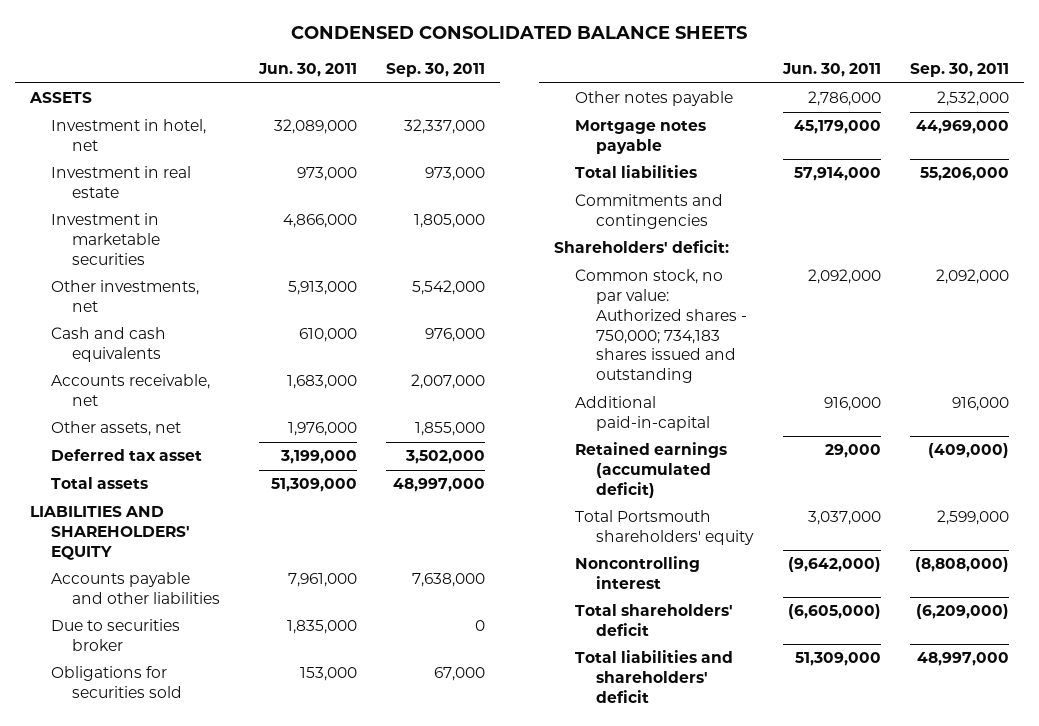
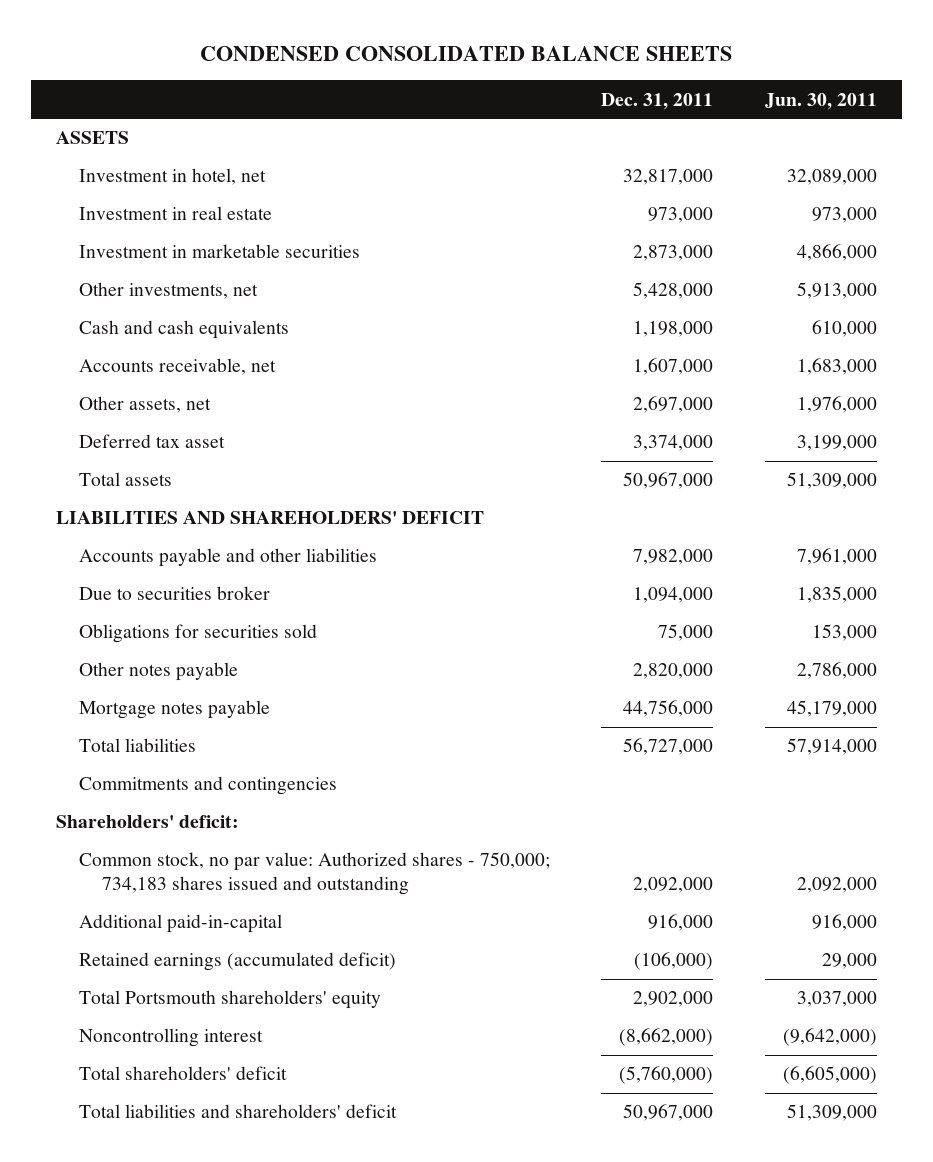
- | Jun. 30, 2011 | Sep. 30, 2011
+ | Dec. 31, 2011 | Jun. 30, 2011
- LIABILITIES AND SHAREHOLDERS' EQUITY
+ LIABILITIES AND SHAREHOLDERS' DEFICIT

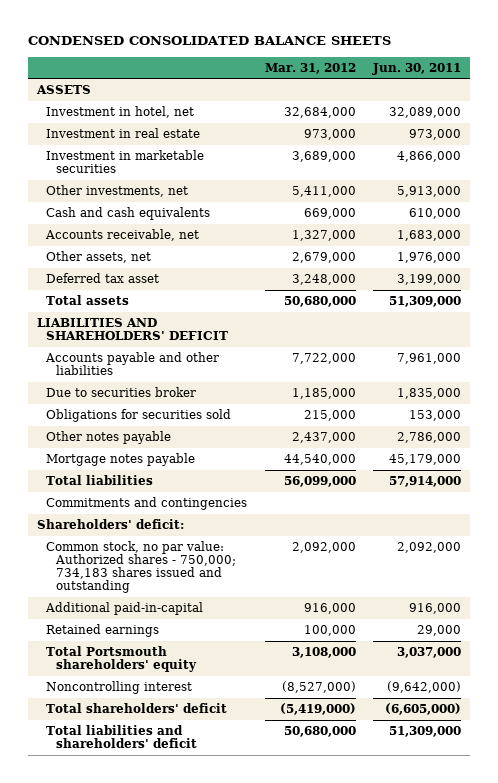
- | Dec. 31, 2011 | Jun. 30, 2011
+ | Mar. 31, 2012 | Jun. 30, 2011
- Retained earnings (accumulated deficit) | (106,000) | 29,000
+ Retained earnings | 100,000 | 29,000

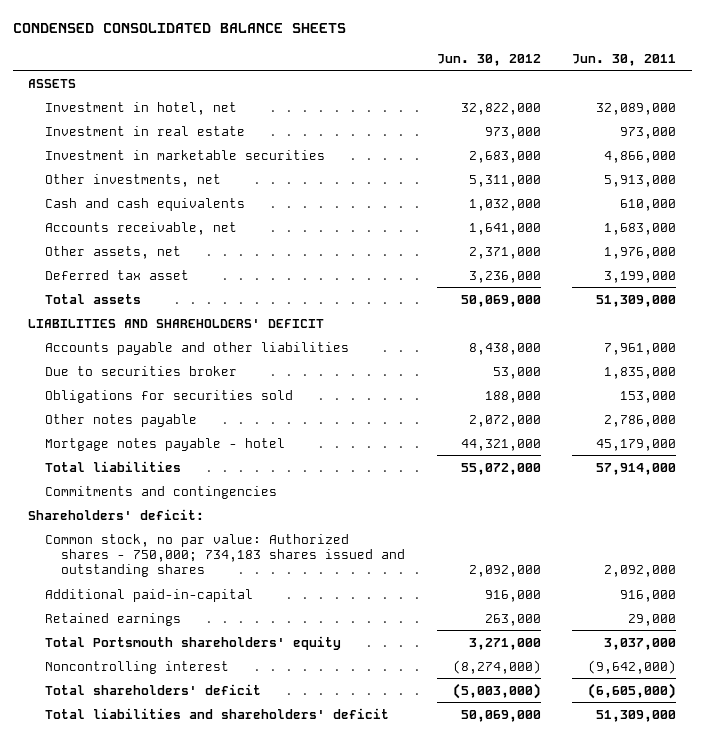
- | Mar. 31, 2012 | Jun. 30, 2011
+ | Jun. 30, 2012 | Jun. 30, 2011
- Mortgage notes payable | 44,540,000 | 45,179,000
+ Mortgage notes payable - hotel | 44,321,000 | 45,179,000
- Common stock, no par value: Authorized shares - 750,000; 734,183 shares issued and outstanding | 2,092,000 | 2,092,000
+ Common stock, no par value: Authorized shares - 750,000; 734,183 shares issued and outstanding shares | 2,092,000 | 2,092,000

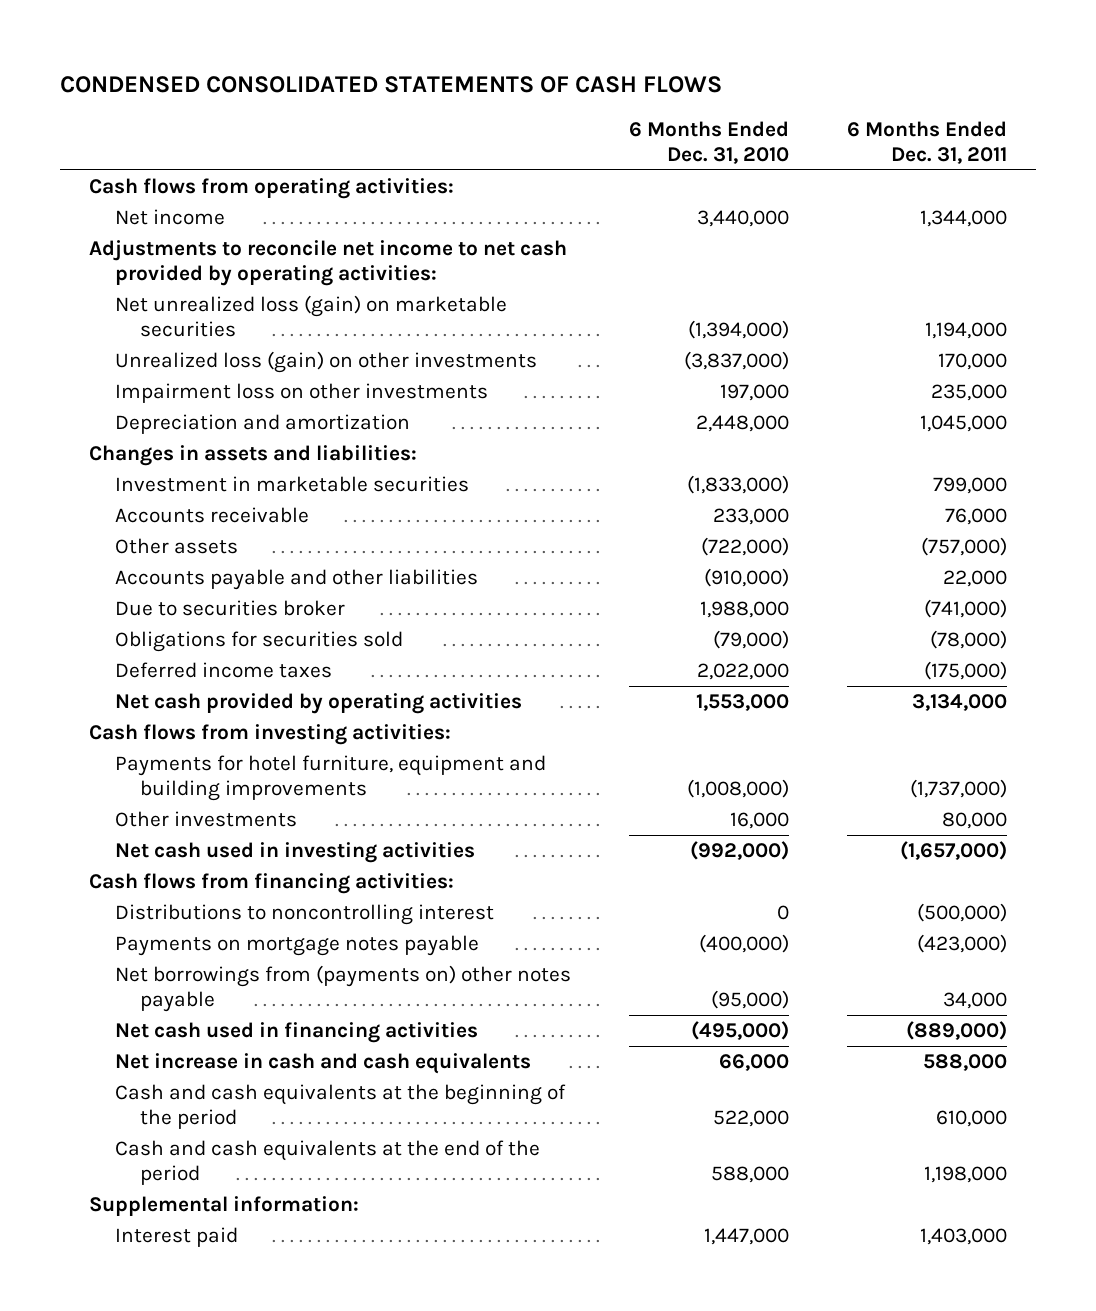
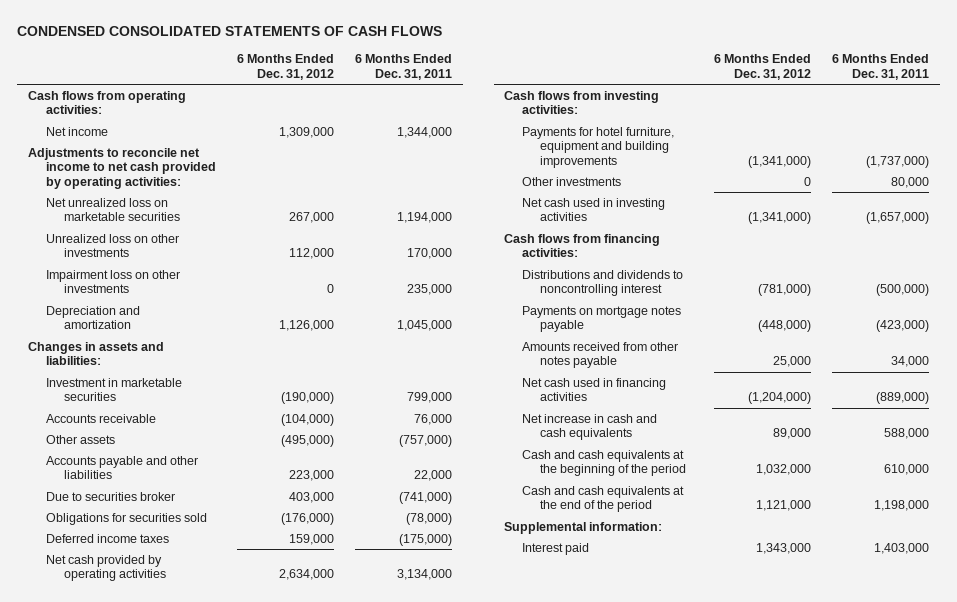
- | 6 Months Ended Dec. 31, 2010 | 6 Months Ended Dec. 31, 2011
+ | 6 Months Ended Dec. 31, 2012 | 6 Months Ended Dec. 31, 2011
- Net unrealized loss (gain) on marketable securities | (1,394,000) | 1,194,000
- Unrealized loss (gain) on other investments | (3,837,000) | 170,000
+ Net unrealized loss on marketable securities | 267,000 | 1,194,000
+ Unrealized loss on other investments | 112,000 | 170,000
- Distributions to noncontrolling interest | 0 | (500,000)
+ Distributions and dividends to noncontrolling interest | (781,000) | (500,000)
- Net borrowings from (payments on) other notes payable | (95,000) | 34,000
+ Amounts received from other notes payable | 25,000 | 34,000

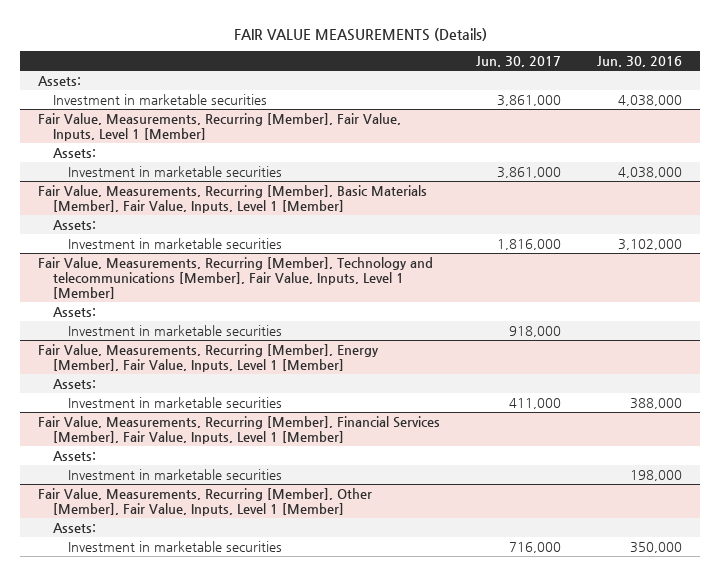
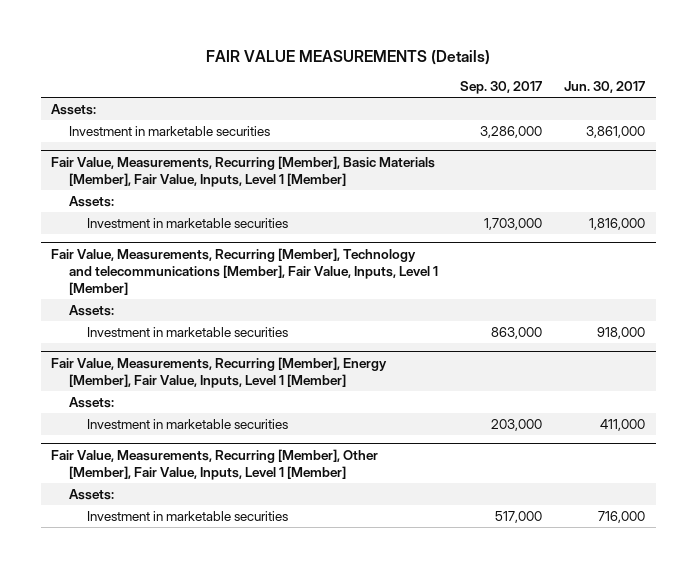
- | Jun. 30, 2017 | Jun. 30, 2016
+ | Sep. 30, 2017 | Jun. 30, 2017
- Fair Value, Measurements, Recurring [Member], Fair Value, Inputs, Level 1 [Member]
- Assets:
- Investment in marketable securities | 3,861,000 | 4,038,000
- Fair Value, Measurements, Recurring [Member], Financial Services [Member], Fair Value, Inputs, Level 1 [Member]
- Assets:
- Investment in marketable securities | | 198,000

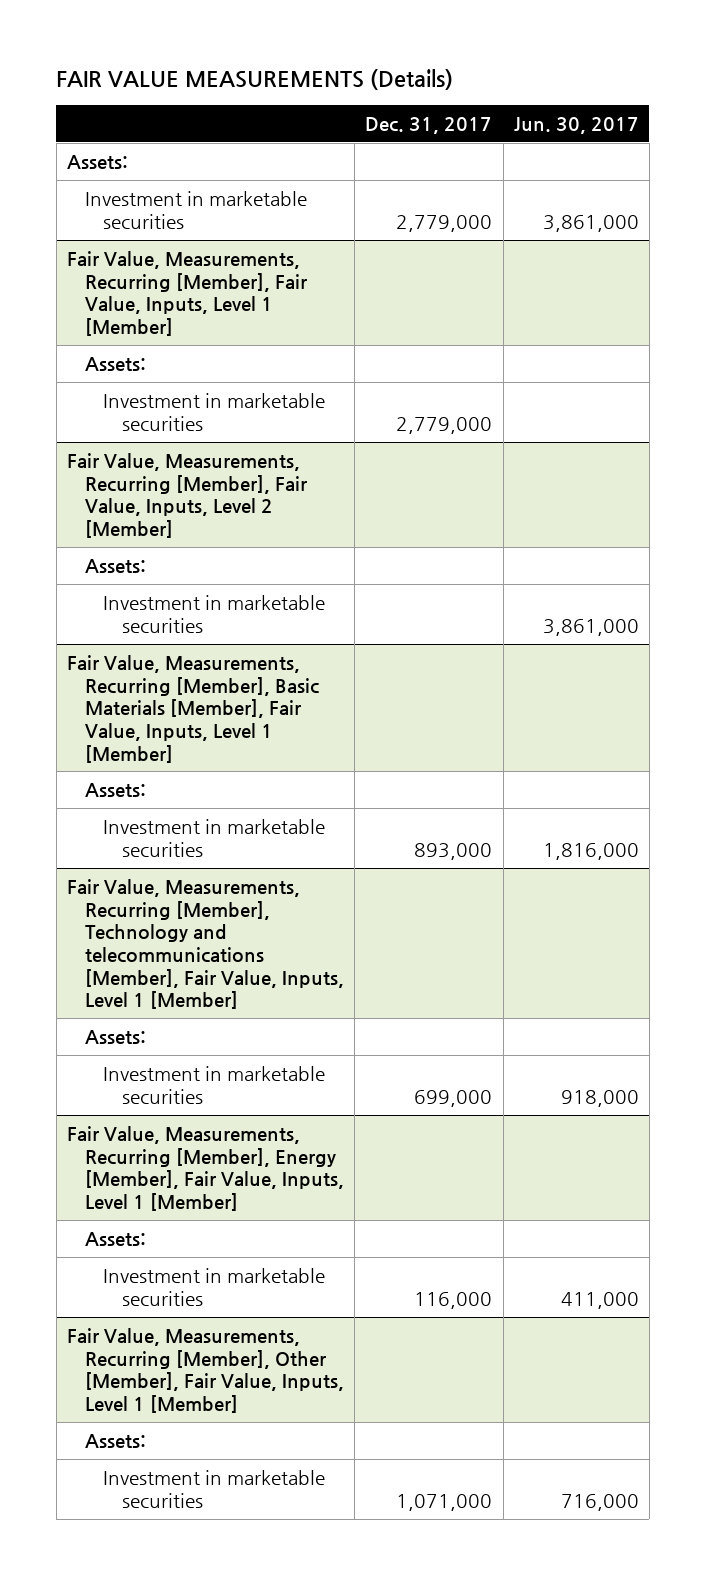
- | Sep. 30, 2017 | Jun. 30, 2017
+ | Dec. 31, 2017 | Jun. 30, 2017
+ Fair Value, Measurements, Recurring [Member], Fair Value, Inputs, Level 1 [Member]
+ Assets:
+ Investment in marketable securities | 2,779,000 |
+ Fair Value, Measurements, Recurring [Member], Fair Value, Inputs, Level 2 [Member]
+ Assets:
+ Investment in marketable securities | | 3,861,000

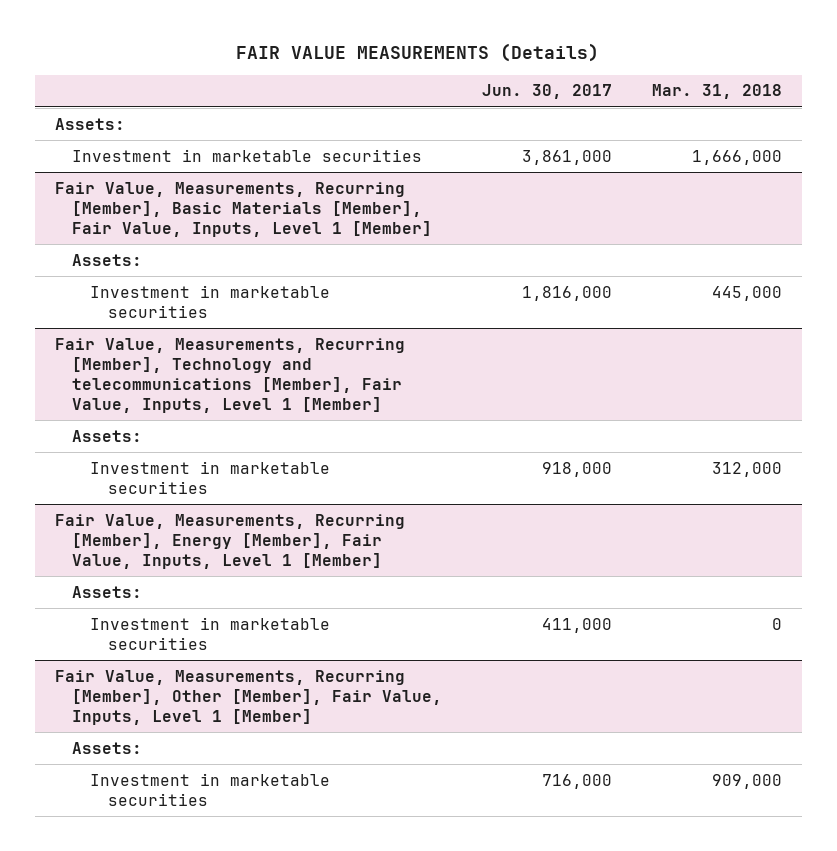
- | Dec. 31, 2017 | Jun. 30, 2017
+ | Jun. 30, 2017 | Mar. 31, 2018
- Fair Value, Measurements, Recurring [Member], Fair Value, Inputs, Level 1 [Member]
- Assets:
- Investment in marketable securities | 2,779,000 |
- Fair Value, Measurements, Recurring [Member], Fair Value, Inputs, Level 2 [Member]
- Assets:
- Investment in marketable securities | | 3,861,000

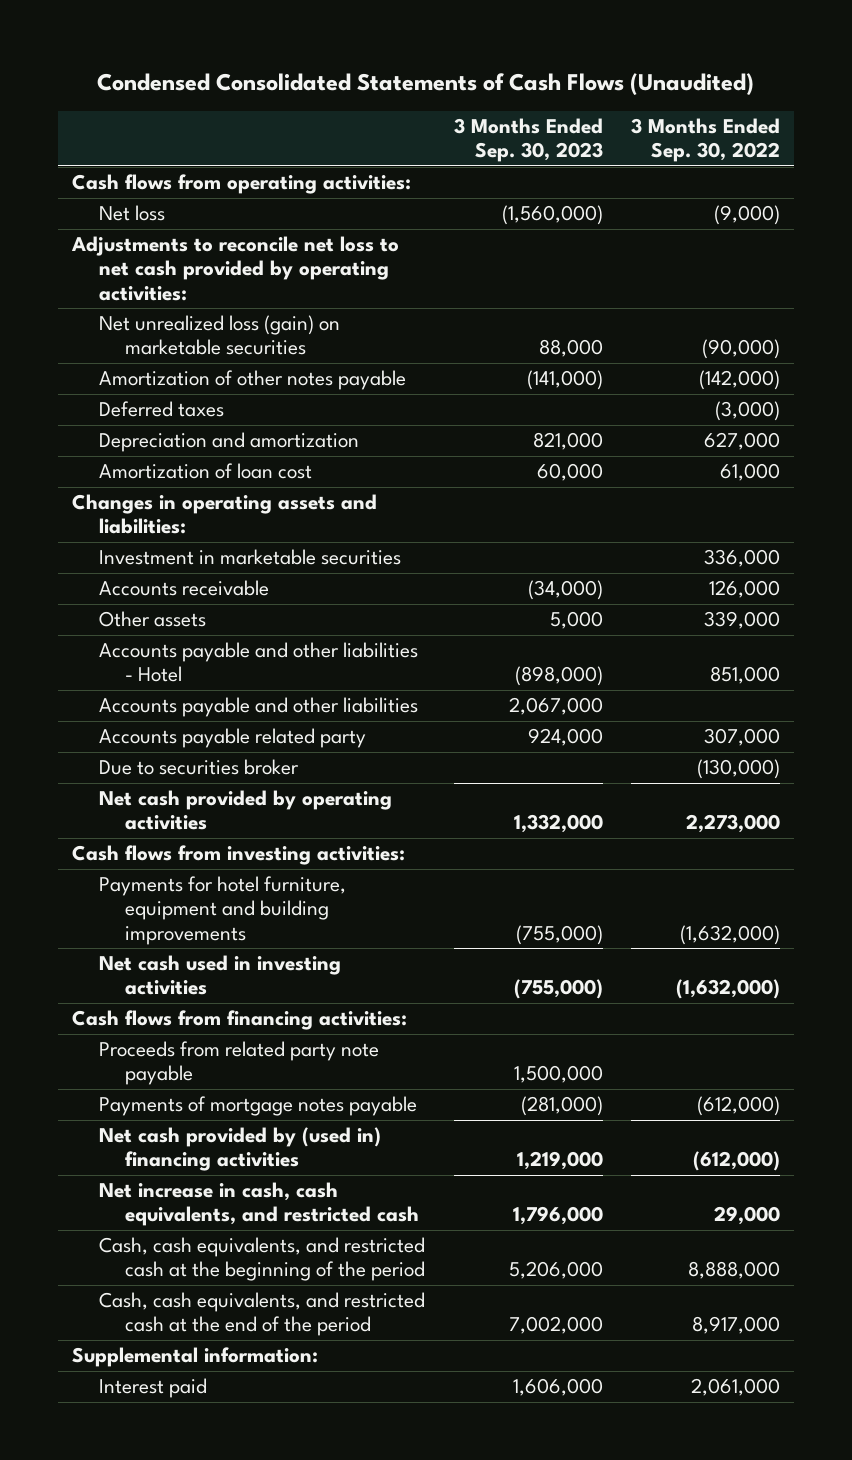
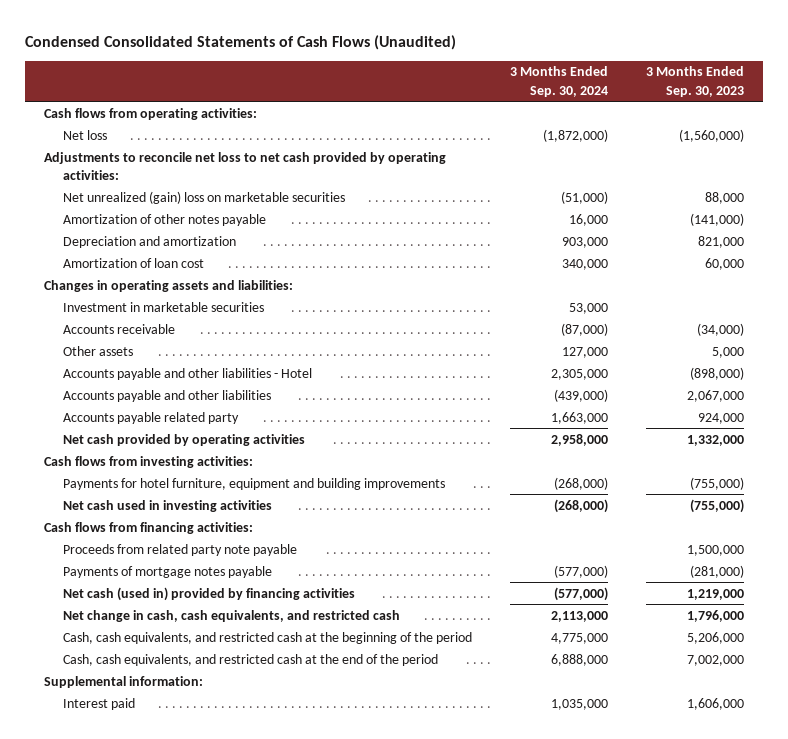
- | 3 Months Ended Sep. 30, 2023 | 3 Months Ended Sep. 30, 2022
+ | 3 Months Ended Sep. 30, 2024 | 3 Months Ended Sep. 30, 2023
- Net unrealized loss (gain) on marketable securities | 88,000 | (90,000)
+ Net unrealized (gain) loss on marketable securities | (51,000) | 88,000
- Deferred taxes | | (3,000)
- Due to securities broker | | (130,000)
- Net cash provided by (used in) financing activities | 1,219,000 | (612,000)
- Net increase in cash, cash equivalents, and restricted cash | 1,796,000 | 29,000
+ Net cash (used in) provided by financing activities | (577,000) | 1,219,000
+ Net change in cash, cash equivalents, and restricted cash | 2,113,000 | 1,796,000

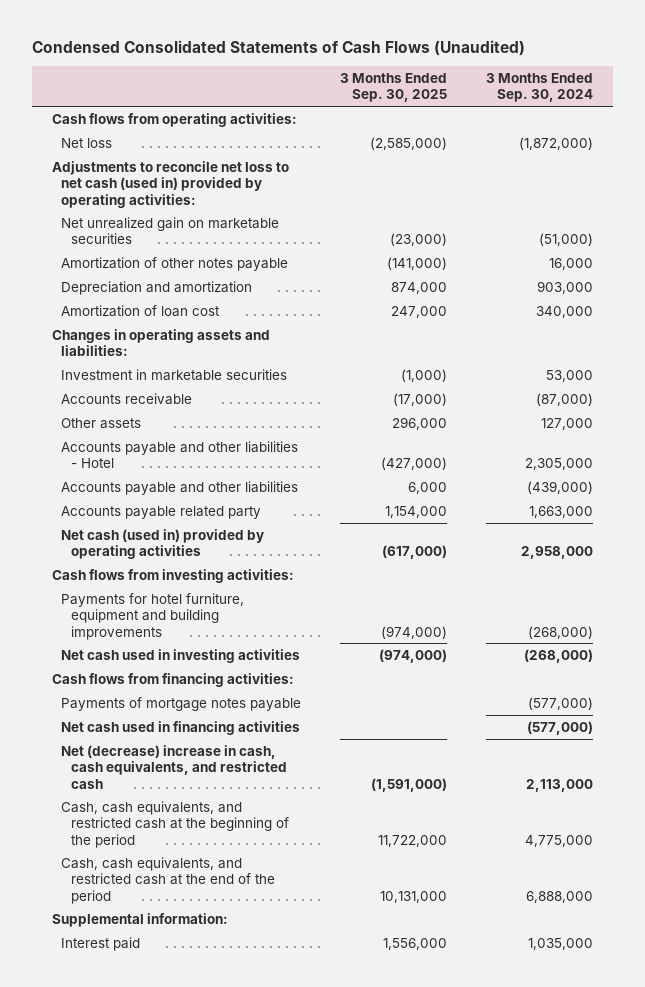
- | 3 Months Ended Sep. 30, 2024 | 3 Months Ended Sep. 30, 2023
+ | 3 Months Ended Sep. 30, 2025 | 3 Months Ended Sep. 30, 2024
- Adjustments to reconcile net loss to net cash provided by operating activities:
- Net unrealized (gain) loss on marketable securities | (51,000) | 88,000
+ Adjustments to reconcile net loss to net cash (used in) provided by operating activities:
+ Net unrealized gain on marketable securities | (23,000) | (51,000)
- Net cash provided by operating activities | 2,958,000 | 1,332,000
+ Net cash (used in) provided by operating activities | (617,000) | 2,958,000
- Proceeds from related party note payable | | 1,500,000
- Net cash (used in) provided by financing activities | (577,000) | 1,219,000
- Net change in cash, cash equivalents, and restricted cash | 2,113,000 | 1,796,000
+ Net cash used in financing activities | | (577,000)
+ Net (decrease) increase in cash, cash equivalents, and restricted cash | (1,591,000) | 2,113,000

